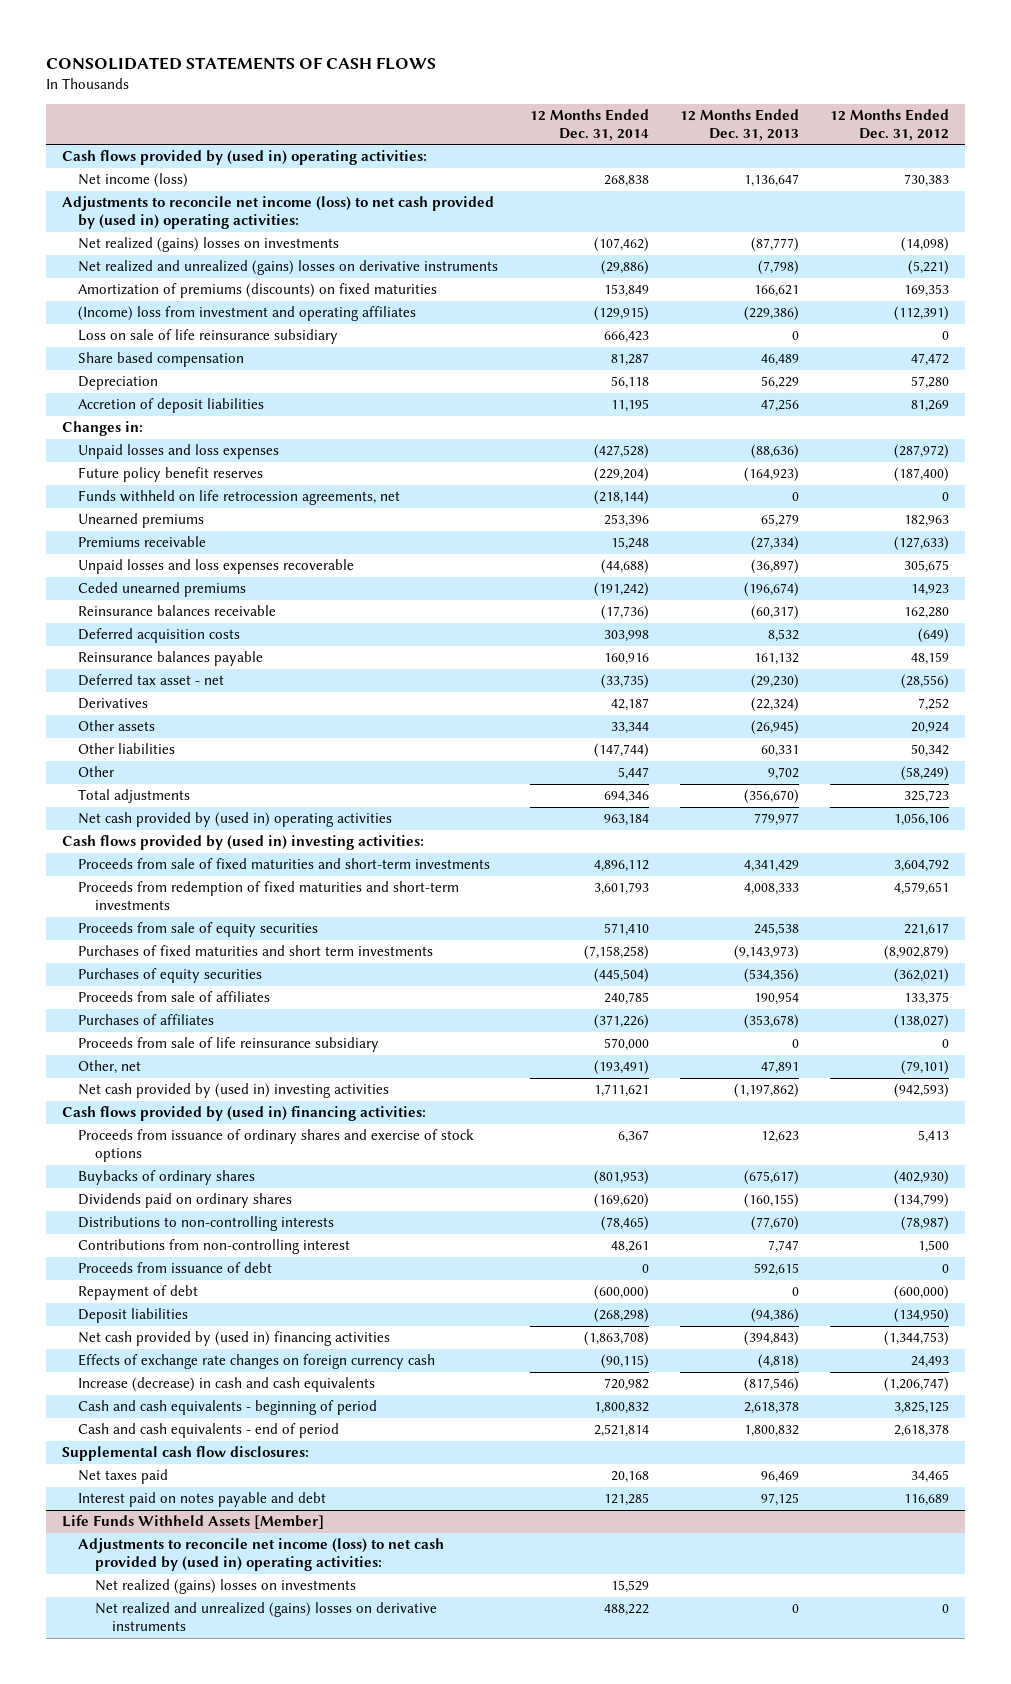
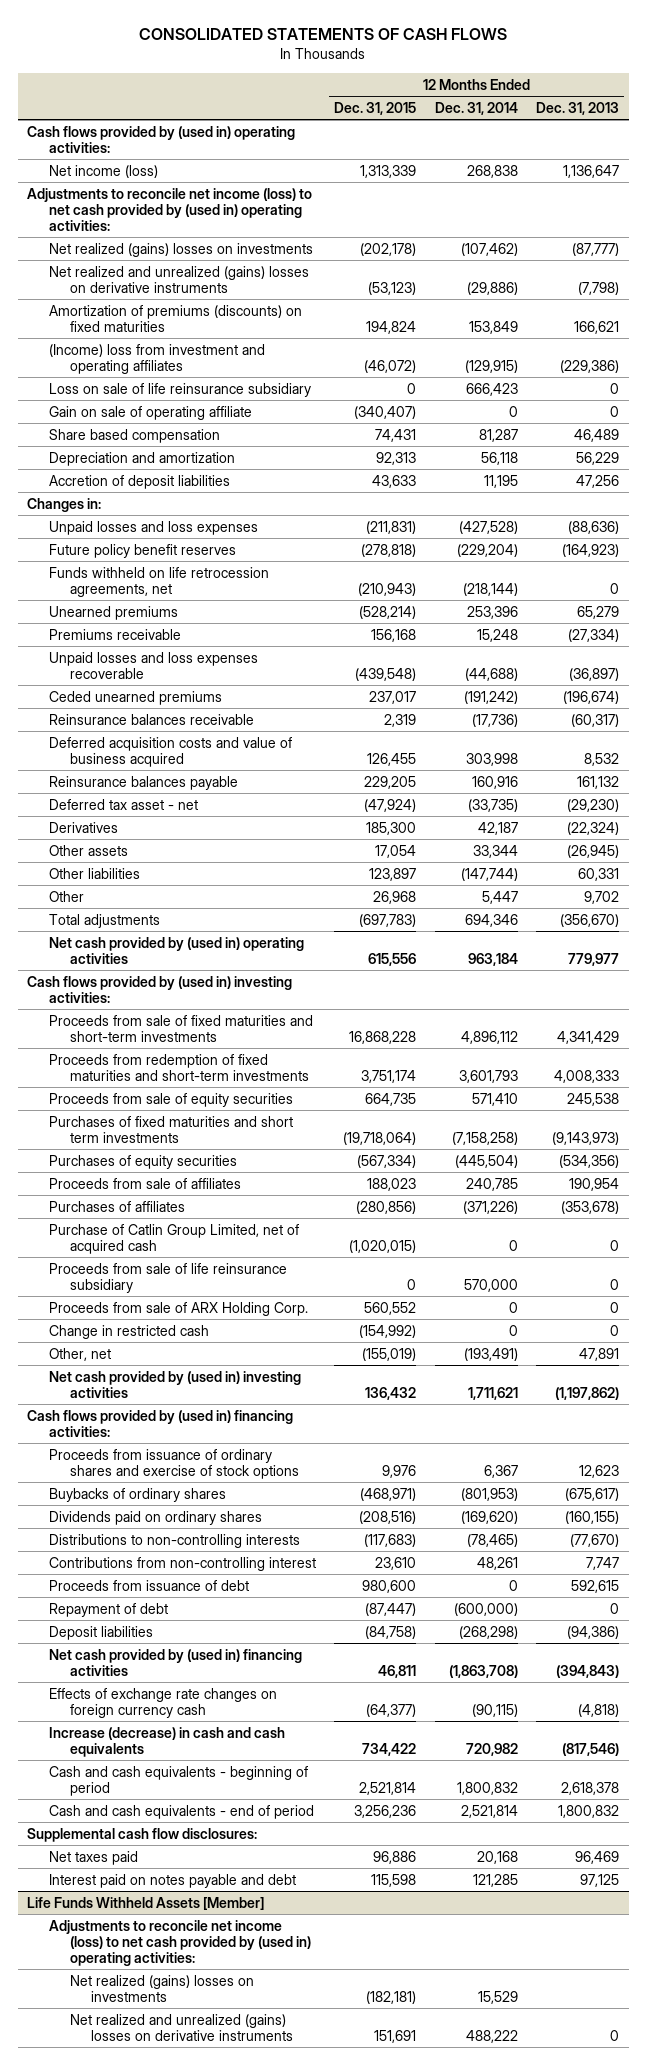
- | 12 Months Ended Dec. 31, 2014 | 12 Months Ended Dec. 31, 2013 | 12 Months Ended Dec. 31, 2012
+ | 12 Months Ended Dec. 31, 2015 | 12 Months Ended Dec. 31, 2014 | 12 Months Ended Dec. 31, 2013
+ Gain on sale of operating affiliate | (340,407) | 0 | 0
- Depreciation | 56,118 | 56,229 | 57,280
+ Depreciation and amortization | 92,313 | 56,118 | 56,229
- Deferred acquisition costs | 303,998 | 8,532 | (649)
+ Deferred acquisition costs and value of business acquired | 126,455 | 303,998 | 8,532
+ Purchase of Catlin Group Limited, net of acquired cash | (1,020,015) | 0 | 0
+ Proceeds from sale of ARX Holding Corp. | 560,552 | 0 | 0
+ Change in restricted cash | (154,992) | 0 | 0

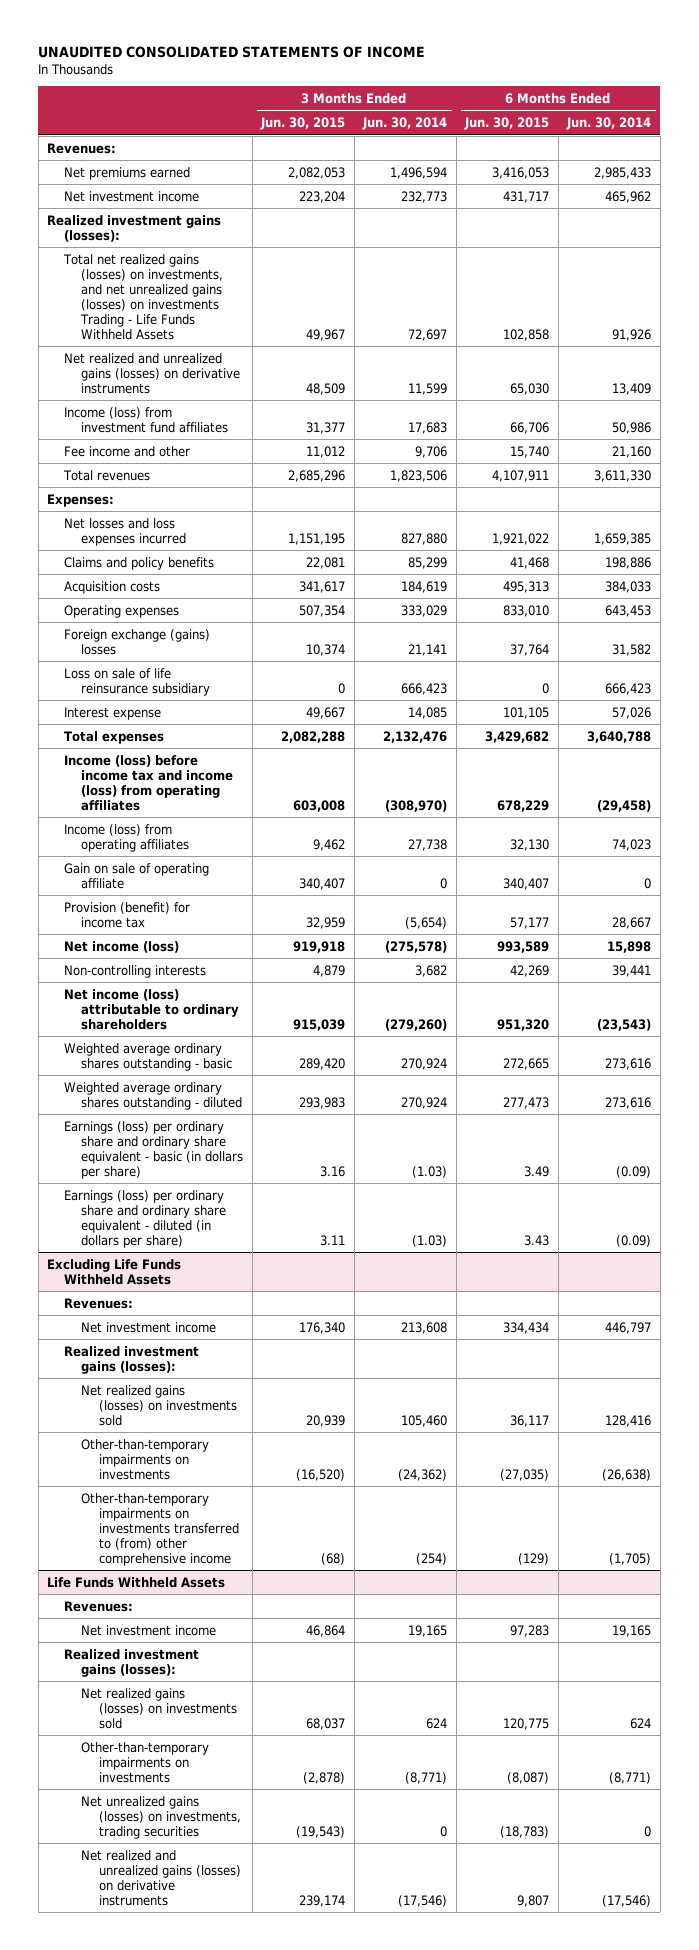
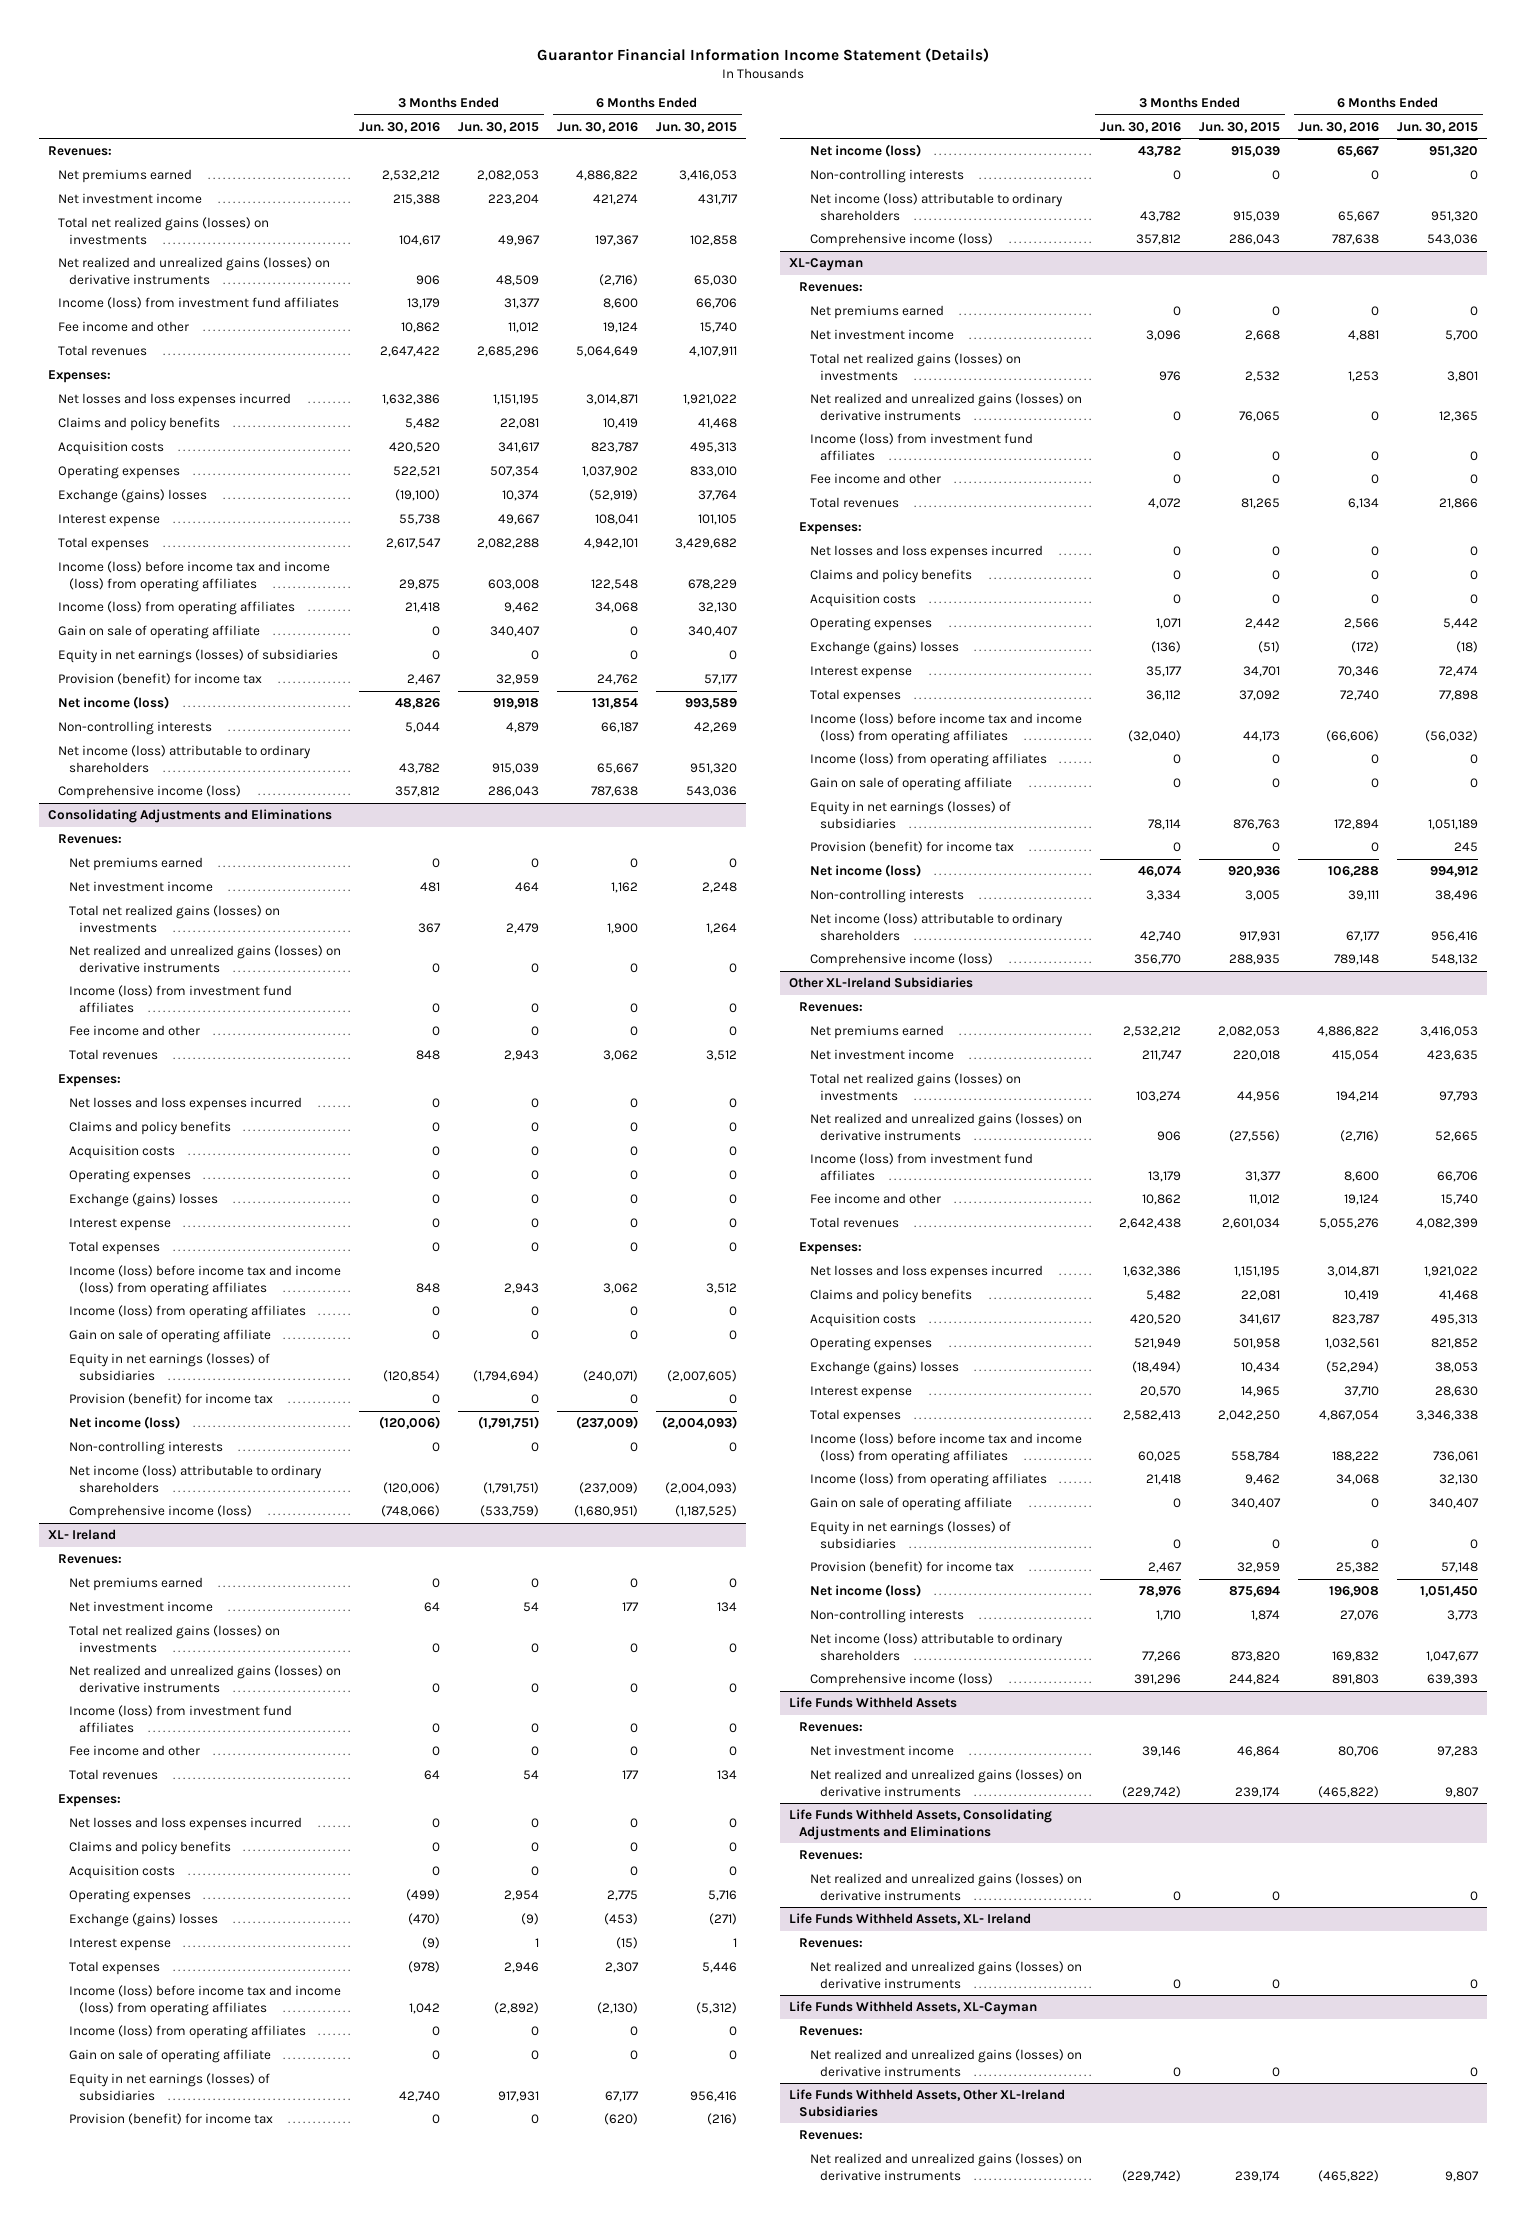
- UNAUDITED CONSOLIDATED STATEMENTS OF INCOME
+ Guarantor Financial Information Income Statement (Details)
- | 3 Months Ended Jun. 30, 2015 | 3 Months Ended Jun. 30, 2014 | 6 Months Ended Jun. 30, 2015 | 6 Months Ended Jun. 30, 2014
+ | 3 Months Ended Jun. 30, 2016 | 3 Months Ended Jun. 30, 2015 | 6 Months Ended Jun. 30, 2016 | 6 Months Ended Jun. 30, 2015
- Realized investment gains (losses):
- Total net realized gains (losses) on investments, and net unrealized gains (losses) on investments Trading - Life Funds Withheld Assets | 49,967 | 72,697 | 102,858 | 91,926
+ Total net realized gains (losses) on investments | 104,617 | 49,967 | 197,367 | 102,858
- Foreign exchange (gains) losses | 10,374 | 21,141 | 37,764 | 31,582
- Loss on sale of life reinsurance subsidiary | 0 | 666,423 | 0 | 666,423
+ Exchange (gains) losses | (19,100) | 10,374 | (52,919) | 37,764
+ Equity in net earnings (losses) of subsidiaries | 0 | 0 | 0 | 0
- Weighted average ordinary shares outstanding - basic | 289,420 | 270,924 | 272,665 | 273,616
- Weighted average ordinary shares outstanding - diluted | 293,983 | 270,924 | 277,473 | 273,616
- Earnings (loss) per ordinary share and ordinary share equivalent - basic (in dollars per share) | 3.16 | (1.03) | 3.49 | (0.09)
- Earnings (loss) per ordinary share and ordinary share equivalent - diluted (in dollars per share) | 3.11 | (1.03) | 3.43 | (0.09)
- Excluding Life Funds Withheld Assets
+ Comprehensive income (loss) | 357,812 | 286,043 | 787,638 | 543,036
+ Consolidating Adjustments and Eliminations
- Net investment income | 176,340 | 213,608 | 334,434 | 446,797
- Realized investment gains (losses):
- Net realized gains (losses) on investments sold | 20,939 | 105,460 | 36,117 | 128,416
- Other-than-temporary impairments on investments | (16,520) | (24,362) | (27,035) | (26,638)
- Other-than-temporary impairments on investments transferred to (from) other comprehensive income | (68) | (254) | (129) | (1,705)
+ Net premiums earned | 0 | 0 | 0 | 0
+ Net investment income | 481 | 464 | 1,162 | 2,248
+ Total net realized gains (losses) on investments | 367 | 2,479 | 1,900 | 1,264
+ Net realized and unrealized gains (losses) on derivative instruments | 0 | 0 | 0 | 0
+ Income (loss) from investment fund affiliates | 0 | 0 | 0 | 0
+ Fee income and other | 0 | 0 | 0 | 0
+ Total revenues | 848 | 2,943 | 3,062 | 3,512
+ Expenses:
+ Net losses and loss expenses incurred | 0 | 0 | 0 | 0
+ Claims and policy benefits | 0 | 0 | 0 | 0
+ Acquisition costs | 0 | 0 | 0 | 0
+ Operating expenses | 0 | 0 | 0 | 0
+ Exchange (gains) losses | 0 | 0 | 0 | 0
+ Interest expense | 0 | 0 | 0 | 0
+ Total expenses | 0 | 0 | 0 | 0
+ Income (loss) before income tax and income (loss) from operating affiliates | 848 | 2,943 | 3,062 | 3,512
+ Income (loss) from operating affiliates | 0 | 0 | 0 | 0
+ Gain on sale of operating affiliate | 0 | 0 | 0 | 0
+ Equity in net earnings (losses) of subsidiaries | (120,854) | (1,794,694) | (240,071) | (2,007,605)
+ Provision (benefit) for income tax | 0 | 0 | 0 | 0
+ Net income (loss) | (120,006) | (1,791,751) | (237,009) | (2,004,093)
+ Non-controlling interests | 0 | 0 | 0 | 0
+ Net income (loss) attributable to ordinary shareholders | (120,006) | (1,791,751) | (237,009) | (2,004,093)
+ Comprehensive income (loss) | (748,066) | (533,759) | (1,680,951) | (1,187,525)
+ XL- Ireland
+ Revenues:
+ Net premiums earned | 0 | 0 | 0 | 0
+ Net investment income | 64 | 54 | 177 | 134
+ Total net realized gains (losses) on investments | 0 | 0 | 0 | 0
+ Net realized and unrealized gains (losses) on derivative instruments | 0 | 0 | 0 | 0
+ Income (loss) from investment fund affiliates | 0 | 0 | 0 | 0
+ Fee income and other | 0 | 0 | 0 | 0
+ Total revenues | 64 | 54 | 177 | 134
+ Expenses:
+ Net losses and loss expenses incurred | 0 | 0 | 0 | 0
+ Claims and policy benefits | 0 | 0 | 0 | 0
+ Acquisition costs | 0 | 0 | 0 | 0
+ Operating expenses | (499) | 2,954 | 2,775 | 5,716
+ Exchange (gains) losses | (470) | (9) | (453) | (271)
+ Interest expense | (9) | 1 | (15) | 1
+ Total expenses | (978) | 2,946 | 2,307 | 5,446
+ Income (loss) before income tax and income (loss) from operating affiliates | 1,042 | (2,892) | (2,130) | (5,312)
+ Income (loss) from operating affiliates | 0 | 0 | 0 | 0
+ Gain on sale of operating affiliate | 0 | 0 | 0 | 0
+ Equity in net earnings (losses) of subsidiaries | 42,740 | 917,931 | 67,177 | 956,416
+ Provision (benefit) for income tax | 0 | 0 | (620) | (216)
+ Net income (loss) | 43,782 | 915,039 | 65,667 | 951,320
+ Non-controlling interests | 0 | 0 | 0 | 0
+ Net income (loss) attributable to ordinary shareholders | 43,782 | 915,039 | 65,667 | 951,320
+ Comprehensive income (loss) | 357,812 | 286,043 | 787,638 | 543,036
+ XL-Cayman
+ Revenues:
+ Net premiums earned | 0 | 0 | 0 | 0
+ Net investment income | 3,096 | 2,668 | 4,881 | 5,700
+ Total net realized gains (losses) on investments | 976 | 2,532 | 1,253 | 3,801
+ Net realized and unrealized gains (losses) on derivative instruments | 0 | 76,065 | 0 | 12,365
+ Income (loss) from investment fund affiliates | 0 | 0 | 0 | 0
+ Fee income and other | 0 | 0 | 0 | 0
+ Total revenues | 4,072 | 81,265 | 6,134 | 21,866
+ Expenses:
+ Net losses and loss expenses incurred | 0 | 0 | 0 | 0
+ Claims and policy benefits | 0 | 0 | 0 | 0
+ Acquisition costs | 0 | 0 | 0 | 0
+ Operating expenses | 1,071 | 2,442 | 2,566 | 5,442
+ Exchange (gains) losses | (136) | (51) | (172) | (18)
+ Interest expense | 35,177 | 34,701 | 70,346 | 72,474
+ Total expenses | 36,112 | 37,092 | 72,740 | 77,898
+ Income (loss) before income tax and income (loss) from operating affiliates | (32,040) | 44,173 | (66,606) | (56,032)
+ Income (loss) from operating affiliates | 0 | 0 | 0 | 0
+ Gain on sale of operating affiliate | 0 | 0 | 0 | 0
+ Equity in net earnings (losses) of subsidiaries | 78,114 | 876,763 | 172,894 | 1,051,189
+ Provision (benefit) for income tax | 0 | 0 | 0 | 245
+ Net income (loss) | 46,074 | 920,936 | 106,288 | 994,912
+ Non-controlling interests | 3,334 | 3,005 | 39,111 | 38,496
+ Net income (loss) attributable to ordinary shareholders | 42,740 | 917,931 | 67,177 | 956,416
+ Comprehensive income (loss) | 356,770 | 288,935 | 789,148 | 548,132
+ Other XL-Ireland Subsidiaries
+ Revenues:
+ Net premiums earned | 2,532,212 | 2,082,053 | 4,886,822 | 3,416,053
+ Net investment income | 211,747 | 220,018 | 415,054 | 423,635
+ Total net realized gains (losses) on investments | 103,274 | 44,956 | 194,214 | 97,793
+ Net realized and unrealized gains (losses) on derivative instruments | 906 | (27,556) | (2,716) | 52,665
+ Income (loss) from investment fund affiliates | 13,179 | 31,377 | 8,600 | 66,706
+ Fee income and other | 10,862 | 11,012 | 19,124 | 15,740
+ Total revenues | 2,642,438 | 2,601,034 | 5,055,276 | 4,082,399
+ Expenses:
+ Net losses and loss expenses incurred | 1,632,386 | 1,151,195 | 3,014,871 | 1,921,022
+ Claims and policy benefits | 5,482 | 22,081 | 10,419 | 41,468
+ Acquisition costs | 420,520 | 341,617 | 823,787 | 495,313
+ Operating expenses | 521,949 | 501,958 | 1,032,561 | 821,852
+ Exchange (gains) losses | (18,494) | 10,434 | (52,294) | 38,053
+ Interest expense | 20,570 | 14,965 | 37,710 | 28,630
+ Total expenses | 2,582,413 | 2,042,250 | 4,867,054 | 3,346,338
+ Income (loss) before income tax and income (loss) from operating affiliates | 60,025 | 558,784 | 188,222 | 736,061
+ Income (loss) from operating affiliates | 21,418 | 9,462 | 34,068 | 32,130
+ Gain on sale of operating affiliate | 0 | 340,407 | 0 | 340,407
+ Equity in net earnings (losses) of subsidiaries | 0 | 0 | 0 | 0
+ Provision (benefit) for income tax | 2,467 | 32,959 | 25,382 | 57,148
+ Net income (loss) | 78,976 | 875,694 | 196,908 | 1,051,450
+ Non-controlling interests | 1,710 | 1,874 | 27,076 | 3,773
+ Net income (loss) attributable to ordinary shareholders | 77,266 | 873,820 | 169,832 | 1,047,677
+ Comprehensive income (loss) | 391,296 | 244,824 | 891,803 | 639,393
@ Life Funds Withheld Assets
- Realized investment gains (losses):
- Net realized gains (losses) on investments sold | 68,037 | 624 | 120,775 | 624
- Other-than-temporary impairments on investments | (2,878) | (8,771) | (8,087) | (8,771)
- Net unrealized gains (losses) on investments, trading securities | (19,543) | 0 | (18,783) | 0
+ Life Funds Withheld Assets, Consolidating Adjustments and Eliminations
+ Revenues:
+ Net realized and unrealized gains (losses) on derivative instruments | 0 | 0 | | 0
+ Life Funds Withheld Assets, XL- Ireland
+ Revenues:
+ Net realized and unrealized gains (losses) on derivative instruments | 0 | 0 | | 0
+ Life Funds Withheld Assets, XL-Cayman
+ Revenues:
+ Net realized and unrealized gains (losses) on derivative instruments | 0 | 0 | | 0
+ Life Funds Withheld Assets, Other XL-Ireland Subsidiaries
+ Revenues:
+ Net realized and unrealized gains (losses) on derivative instruments | (229,742) | 239,174 | (465,822) | 9,807

